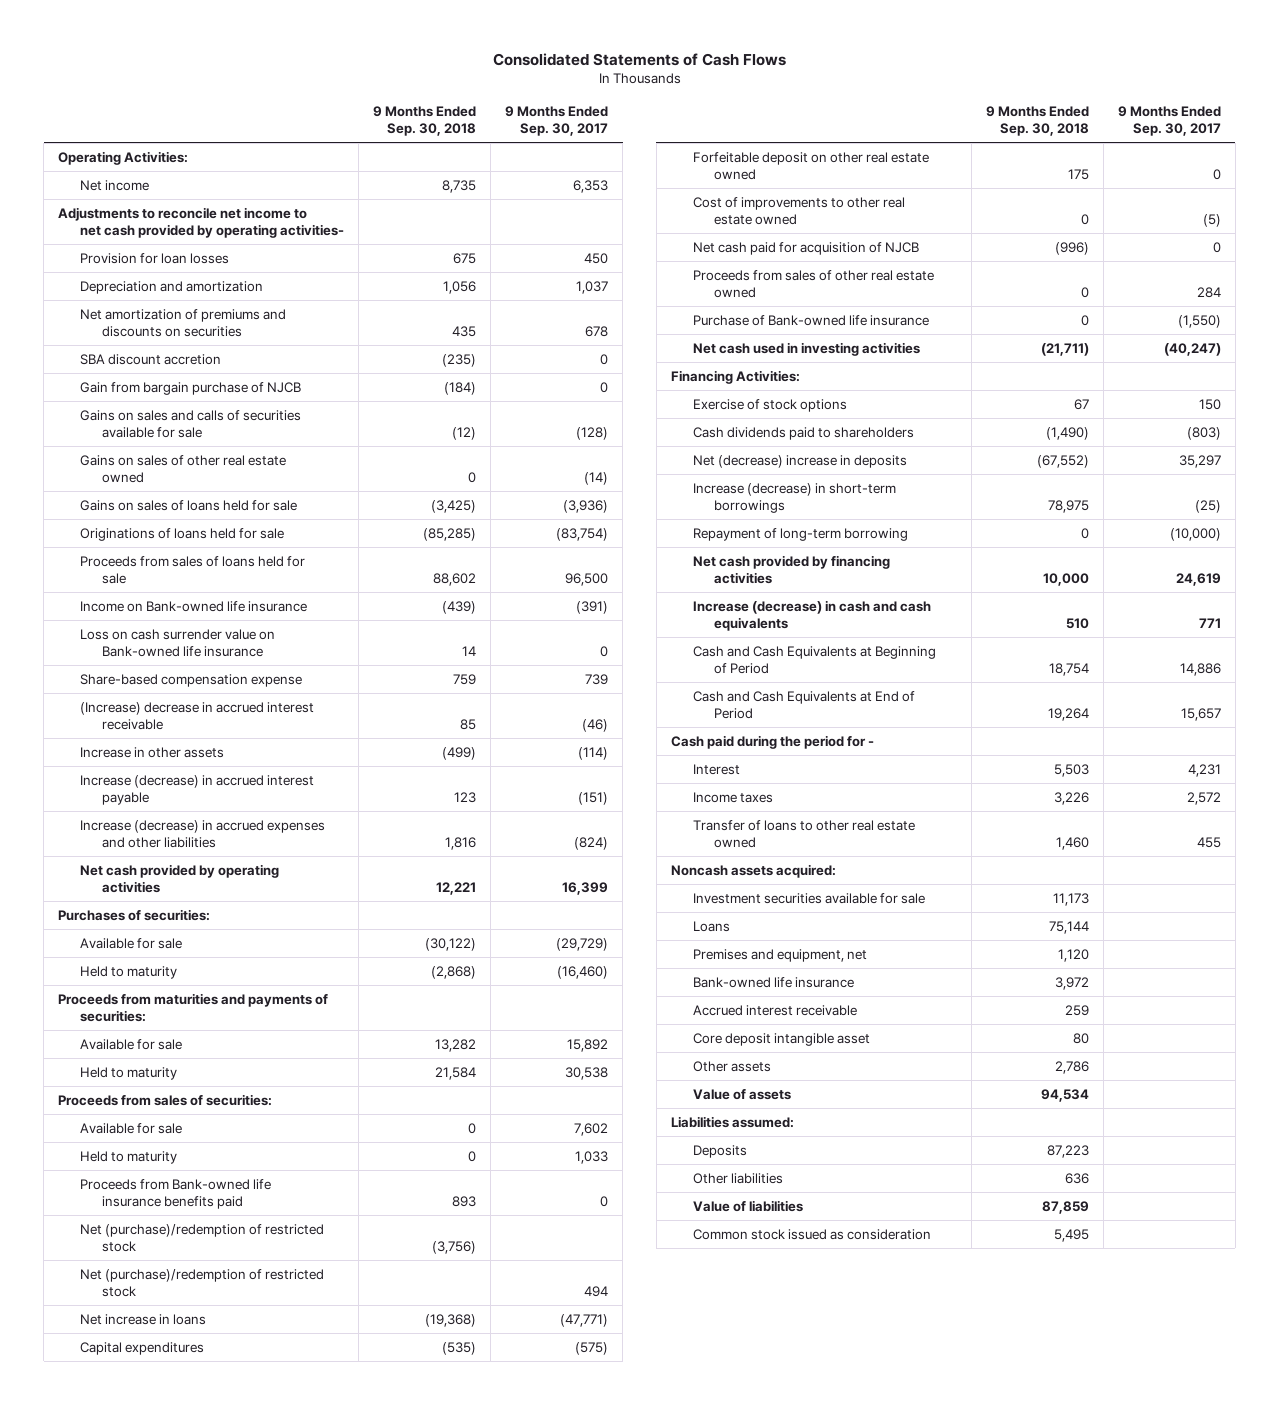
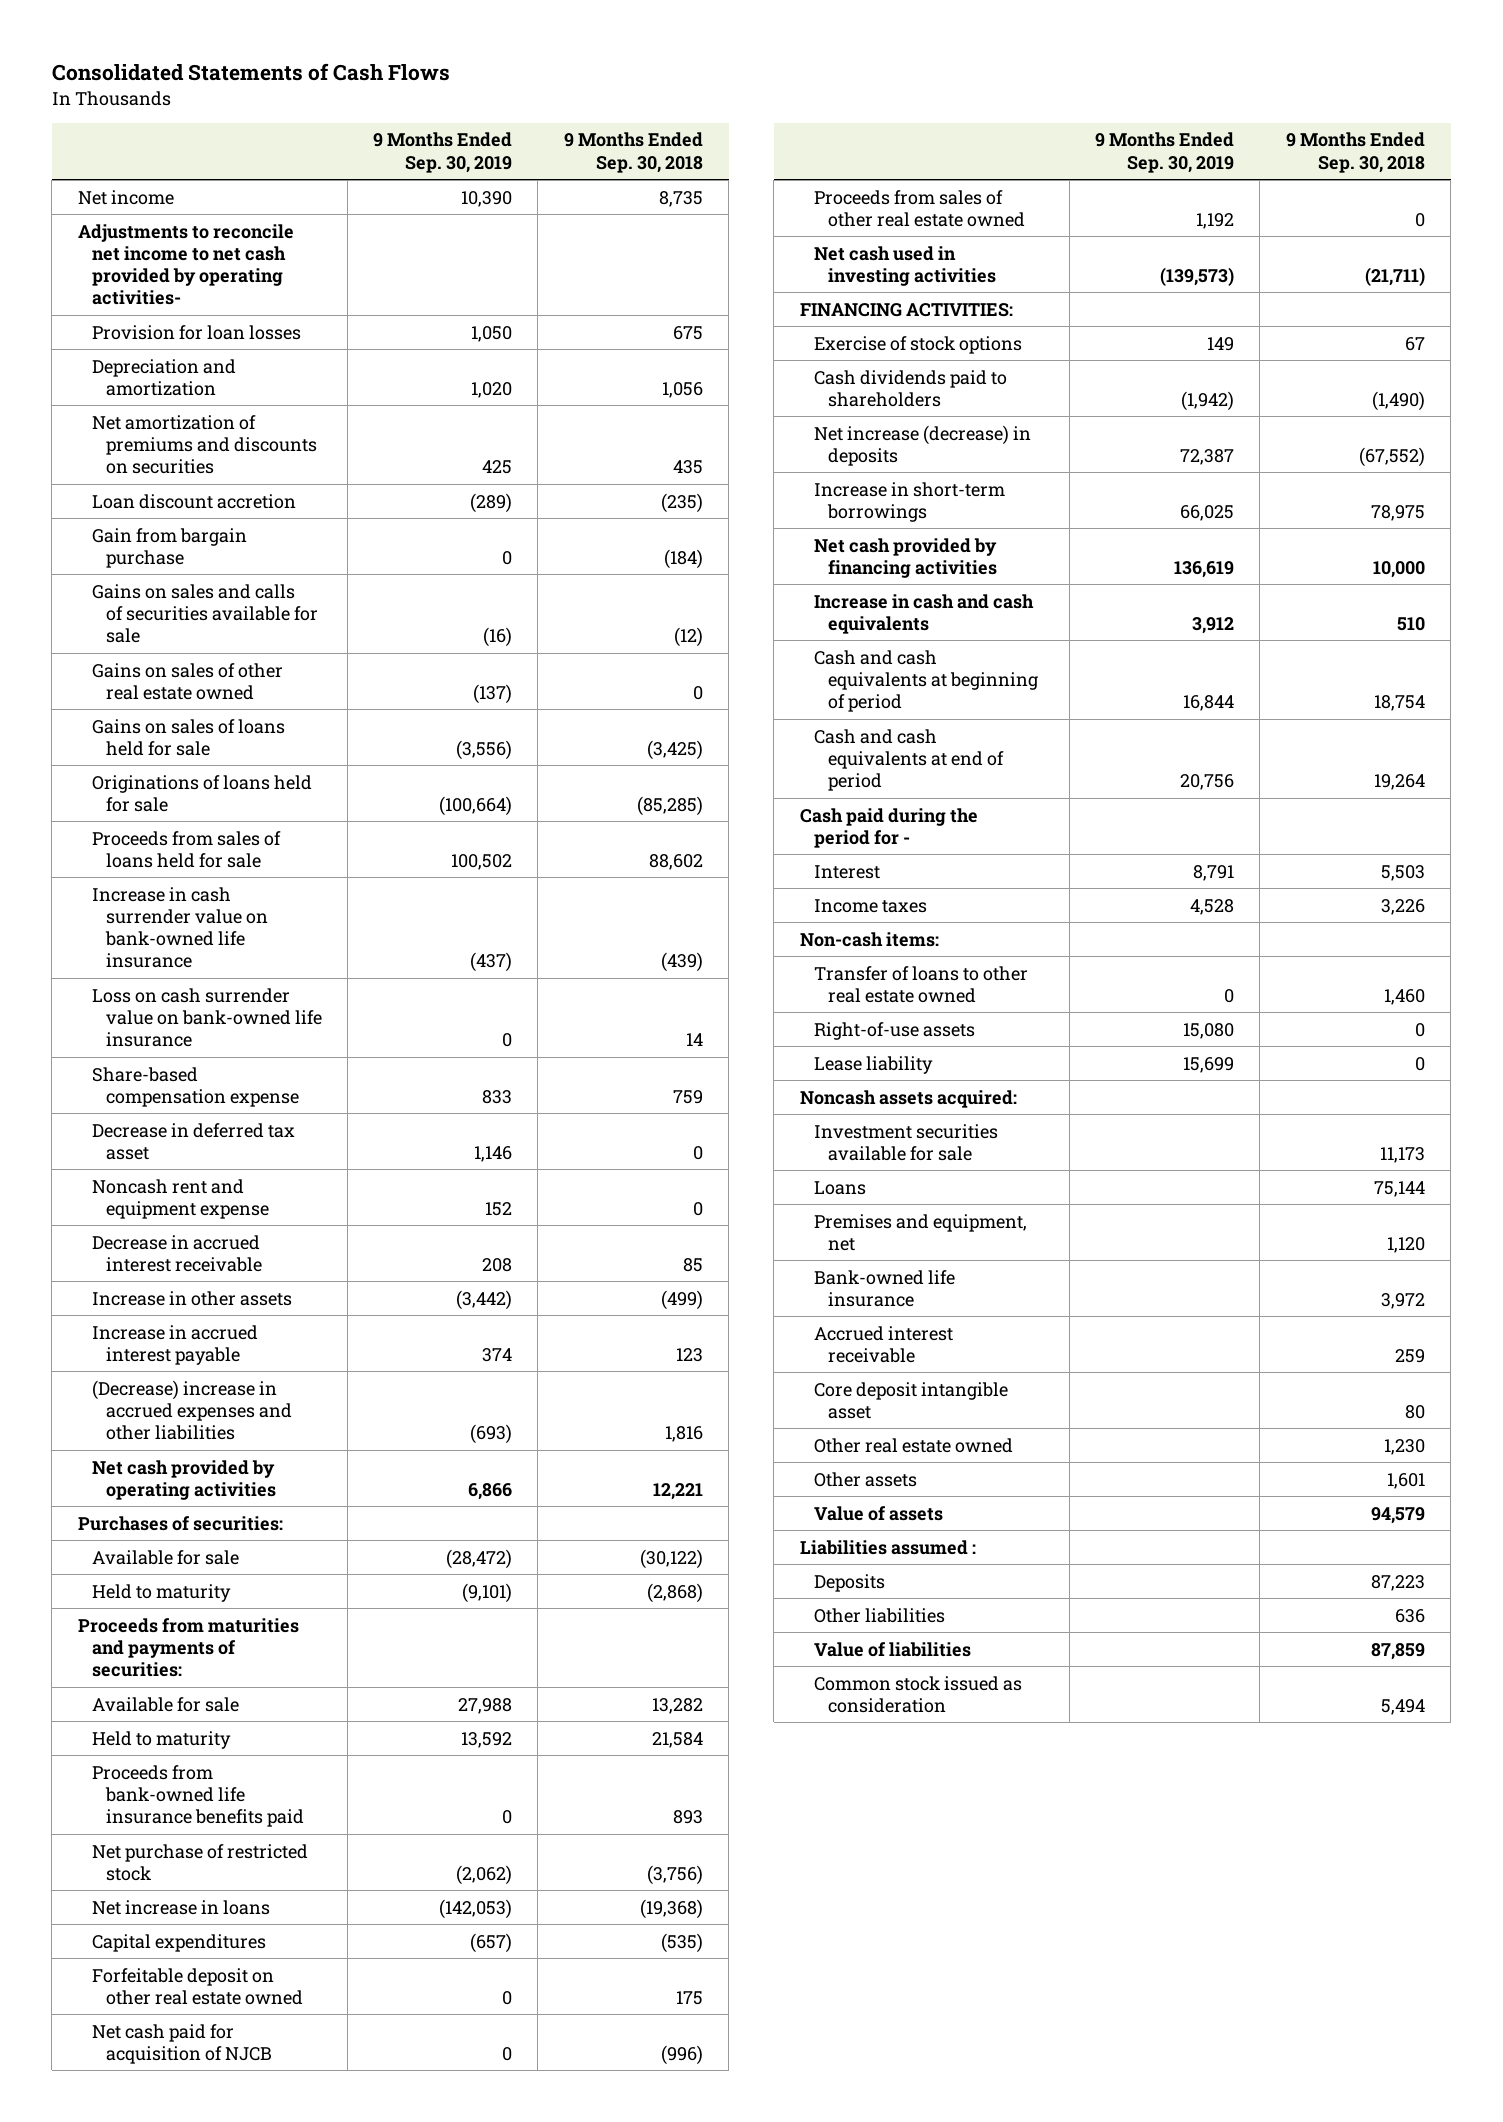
- | 9 Months Ended Sep. 30, 2018 | 9 Months Ended Sep. 30, 2017
+ | 9 Months Ended Sep. 30, 2019 | 9 Months Ended Sep. 30, 2018
- Operating Activities:
- SBA discount accretion | (235) | 0
- Gain from bargain purchase of NJCB | (184) | 0
+ Loan discount accretion | (289) | (235)
+ Gain from bargain purchase | 0 | (184)
- Income on Bank-owned life insurance | (439) | (391)
- Loss on cash surrender value on Bank-owned life insurance | 14 | 0
+ Increase in cash surrender value on bank-owned life insurance | (437) | (439)
+ Loss on cash surrender value on bank-owned life insurance | 0 | 14
- (Increase) decrease in accrued interest receivable | 85 | (46)
+ Decrease in deferred tax asset | 1,146 | 0
+ Noncash rent and equipment expense | 152 | 0
+ Decrease in accrued interest receivable | 208 | 85
- Increase (decrease) in accrued interest payable | 123 | (151)
- Increase (decrease) in accrued expenses and other liabilities | 1,816 | (824)
+ Increase in accrued interest payable | 374 | 123
+ (Decrease) increase in accrued expenses and other liabilities | (693) | 1,816
- Proceeds from sales of securities:
- Available for sale | 0 | 7,602
- Held to maturity | 0 | 1,033
- Proceeds from Bank-owned life insurance benefits paid | 893 | 0
- Net (purchase)/redemption of restricted stock | (3,756) |
- Net (purchase)/redemption of restricted stock | | 494
+ Proceeds from bank-owned life insurance benefits paid | 0 | 893
+ Net purchase of restricted stock | (2,062) | (3,756)
- Cost of improvements to other real estate owned | 0 | (5)
- Purchase of Bank-owned life insurance | 0 | (1,550)
- Financing Activities:
+ FINANCING ACTIVITIES:
- Net (decrease) increase in deposits | (67,552) | 35,297
- Increase (decrease) in short-term borrowings | 78,975 | (25)
- Repayment of long-term borrowing | 0 | (10,000)
+ Net increase (decrease) in deposits | 72,387 | (67,552)
+ Increase in short-term borrowings | 66,025 | 78,975
- Increase (decrease) in cash and cash equivalents | 510 | 771
- Cash and Cash Equivalents at Beginning of Period | 18,754 | 14,886
- Cash and Cash Equivalents at End of Period | 19,264 | 15,657
+ Increase in cash and cash equivalents | 3,912 | 510
+ Cash and cash equivalents at beginning of period | 16,844 | 18,754
+ Cash and cash equivalents at end of period | 20,756 | 19,264
+ Non-cash items:
+ Right-of-use assets | 15,080 | 0
+ Lease liability | 15,699 | 0
- Other assets | 2,786 |
- Value of assets | 94,534 |
- Liabilities assumed:
+ Other real estate owned | | 1,230
+ Other assets | | 1,601
+ Value of assets | | 94,579
+ Liabilities assumed :
- Common stock issued as consideration | 5,495 |
+ Common stock issued as consideration | | 5,494

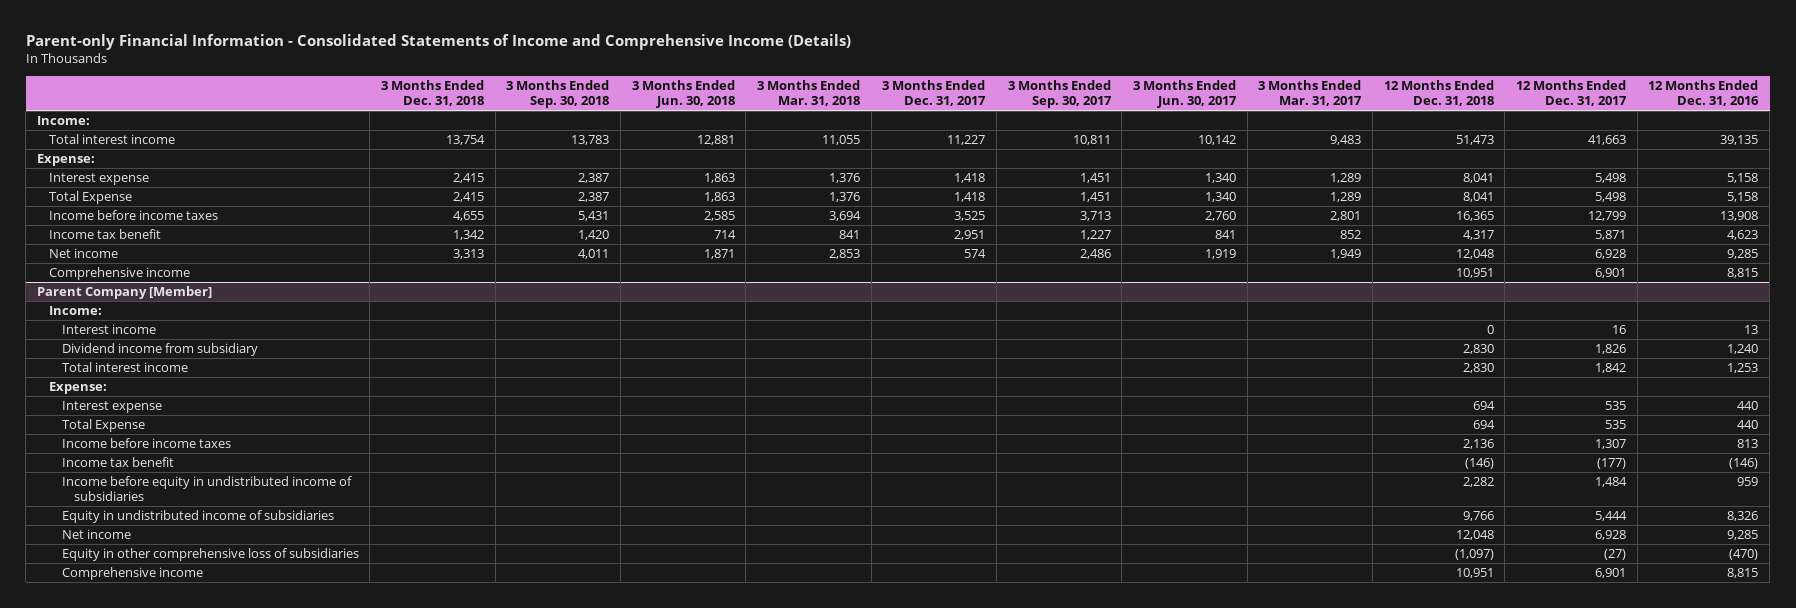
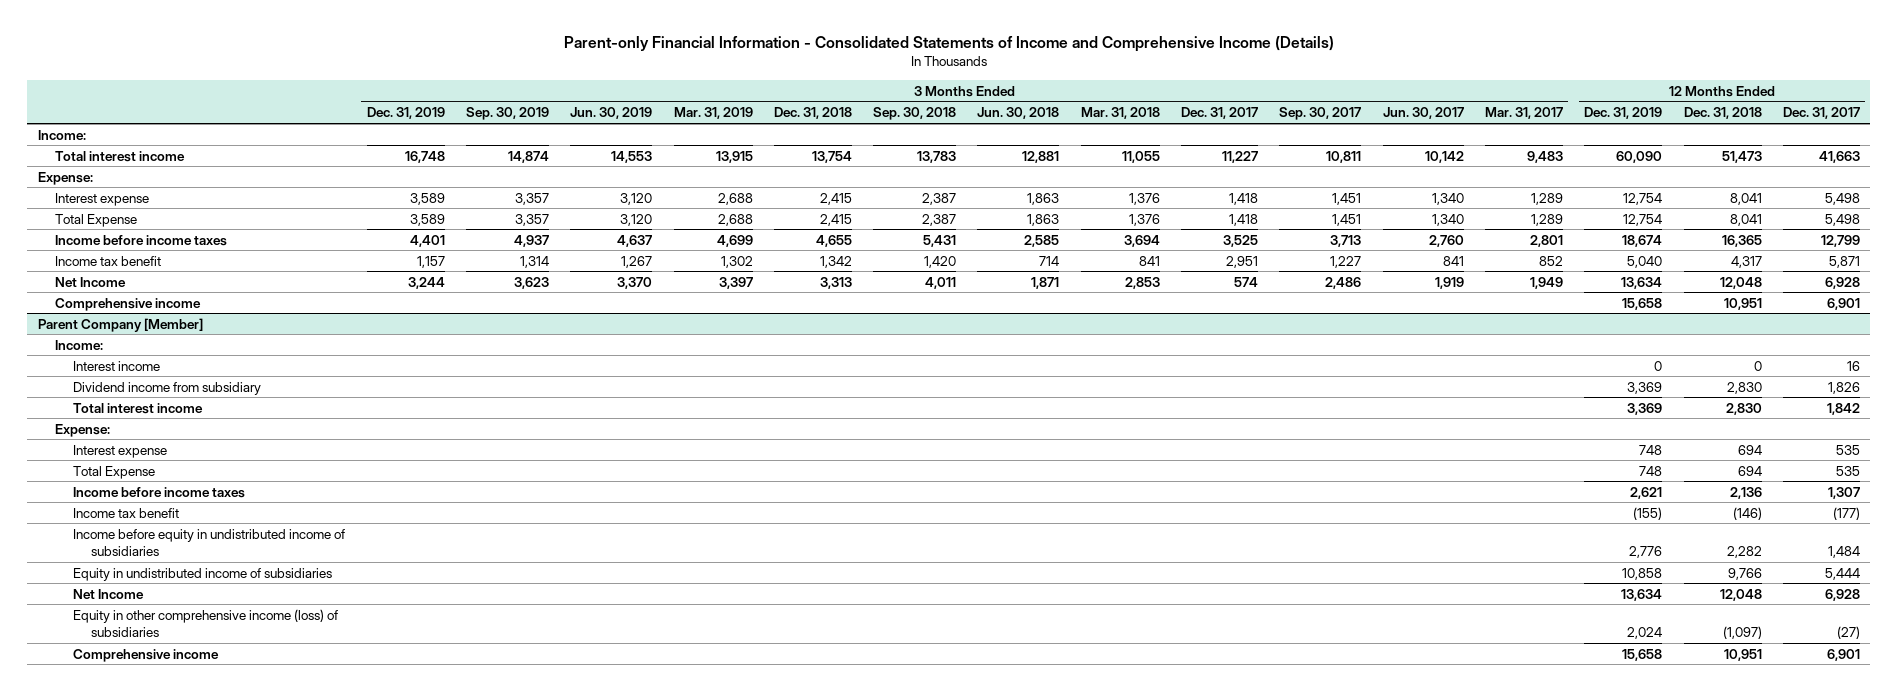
- | 3 Months Ended Dec. 31, 2018 | 3 Months Ended Sep. 30, 2018 | 3 Months Ended Jun. 30, 2018 | 3 Months Ended Mar. 31, 2018 | 3 Months Ended Dec. 31, 2017 | 3 Months Ended Sep. 30, 2017 | 3 Months Ended Jun. 30, 2017 | 3 Months Ended Mar. 31, 2017 | 12 Months Ended Dec. 31, 2018 | 12 Months Ended Dec. 31, 2017 | 12 Months Ended Dec. 31, 2016
+ | 3 Months Ended Dec. 31, 2019 | 3 Months Ended Sep. 30, 2019 | 3 Months Ended Jun. 30, 2019 | 3 Months Ended Mar. 31, 2019 | 3 Months Ended Dec. 31, 2018 | 3 Months Ended Sep. 30, 2018 | 3 Months Ended Jun. 30, 2018 | 3 Months Ended Mar. 31, 2018 | 3 Months Ended Dec. 31, 2017 | 3 Months Ended Sep. 30, 2017 | 3 Months Ended Jun. 30, 2017 | 3 Months Ended Mar. 31, 2017 | 12 Months Ended Dec. 31, 2019 | 12 Months Ended Dec. 31, 2018 | 12 Months Ended Dec. 31, 2017
- Net income | 3,313 | 4,011 | 1,871 | 2,853 | 574 | 2,486 | 1,919 | 1,949 | 12,048 | 6,928 | 9,285
+ Net Income | 3,244 | 3,623 | 3,370 | 3,397 | 3,313 | 4,011 | 1,871 | 2,853 | 574 | 2,486 | 1,919 | 1,949 | 13,634 | 12,048 | 6,928
@ Parent Company [Member]
- Net income | | | | | | | | | 12,048 | 6,928 | 9,285
- Equity in other comprehensive loss of subsidiaries | | | | | | | | | (1,097) | (27) | (470)
+ Net Income | | | | | | | | | | | | | 13,634 | 12,048 | 6,928
+ Equity in other comprehensive income (loss) of subsidiaries | | | | | | | | | | | | | 2,024 | (1,097) | (27)

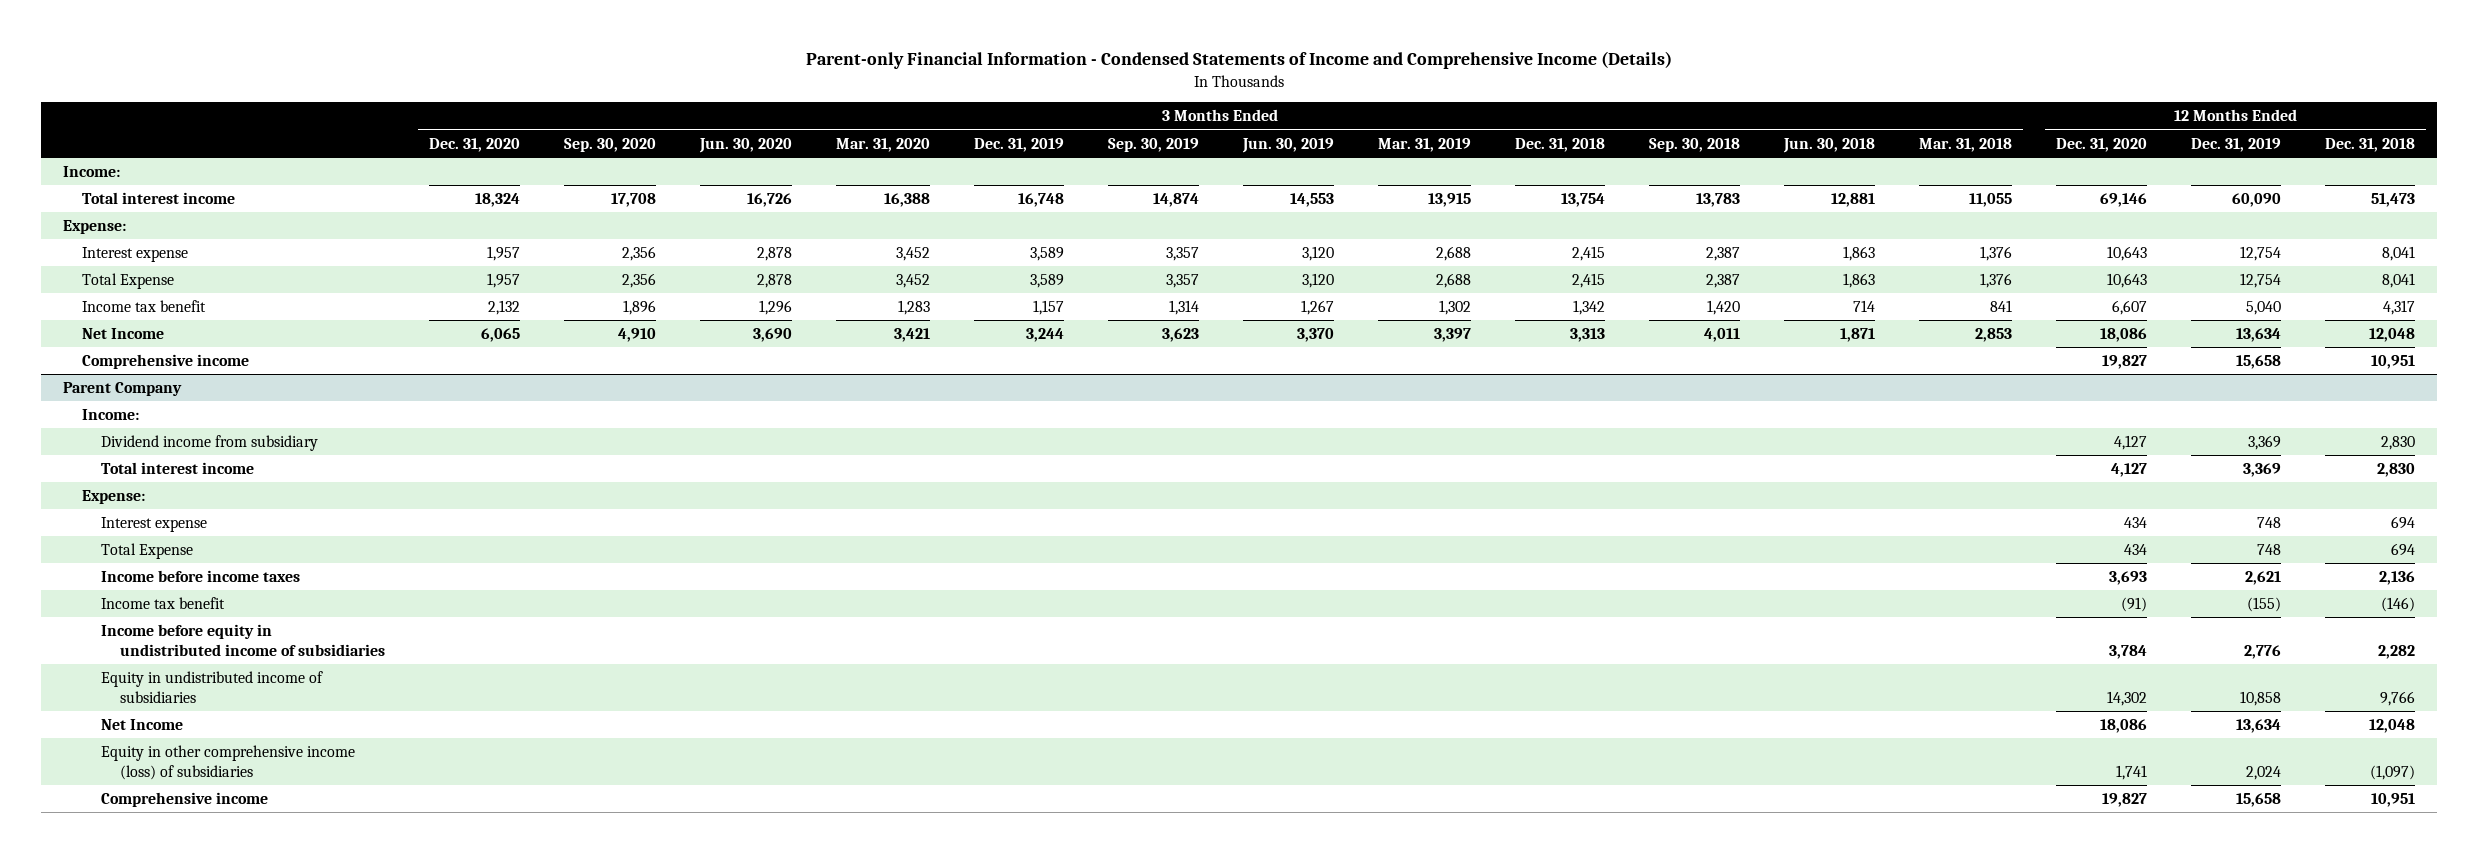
- Parent-only Financial Information - Consolidated Statements of Income and Comprehensive Income (Details)
+ Parent-only Financial Information - Condensed Statements of Income and Comprehensive Income (Details)
- | 3 Months Ended Dec. 31, 2019 | 3 Months Ended Sep. 30, 2019 | 3 Months Ended Jun. 30, 2019 | 3 Months Ended Mar. 31, 2019 | 3 Months Ended Dec. 31, 2018 | 3 Months Ended Sep. 30, 2018 | 3 Months Ended Jun. 30, 2018 | 3 Months Ended Mar. 31, 2018 | 3 Months Ended Dec. 31, 2017 | 3 Months Ended Sep. 30, 2017 | 3 Months Ended Jun. 30, 2017 | 3 Months Ended Mar. 31, 2017 | 12 Months Ended Dec. 31, 2019 | 12 Months Ended Dec. 31, 2018 | 12 Months Ended Dec. 31, 2017
+ | 3 Months Ended Dec. 31, 2020 | 3 Months Ended Sep. 30, 2020 | 3 Months Ended Jun. 30, 2020 | 3 Months Ended Mar. 31, 2020 | 3 Months Ended Dec. 31, 2019 | 3 Months Ended Sep. 30, 2019 | 3 Months Ended Jun. 30, 2019 | 3 Months Ended Mar. 31, 2019 | 3 Months Ended Dec. 31, 2018 | 3 Months Ended Sep. 30, 2018 | 3 Months Ended Jun. 30, 2018 | 3 Months Ended Mar. 31, 2018 | 12 Months Ended Dec. 31, 2020 | 12 Months Ended Dec. 31, 2019 | 12 Months Ended Dec. 31, 2018
- Income before income taxes | 4,401 | 4,937 | 4,637 | 4,699 | 4,655 | 5,431 | 2,585 | 3,694 | 3,525 | 3,713 | 2,760 | 2,801 | 18,674 | 16,365 | 12,799
- Parent Company [Member]
+ Parent Company
- Interest income | | | | | | | | | | | | | 0 | 0 | 16

